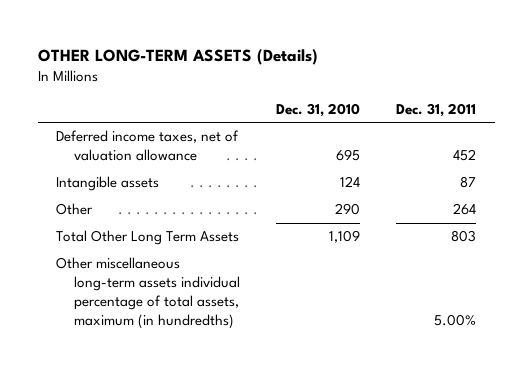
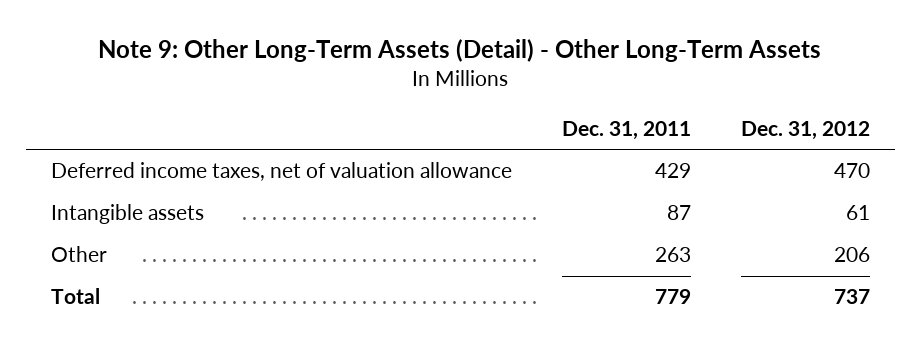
- OTHER LONG-TERM ASSETS (Details)
+ Note 9: Other Long-Term Assets (Detail) - Other Long-Term Assets
- | Dec. 31, 2010 | Dec. 31, 2011
+ | Dec. 31, 2011 | Dec. 31, 2012
- Deferred income taxes, net of valuation allowance | 695 | 452
+ Deferred income taxes, net of valuation allowance | 429 | 470
- Other | 290 | 264
- Total Other Long Term Assets | 1,109 | 803
- Other miscellaneous long-term assets individual percentage of total assets, maximum (in hundredths) | | 5.00%
+ Other | 263 | 206
+ Total | 779 | 737

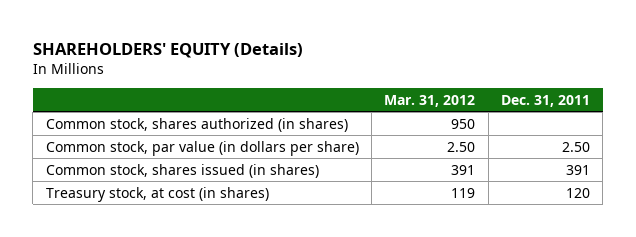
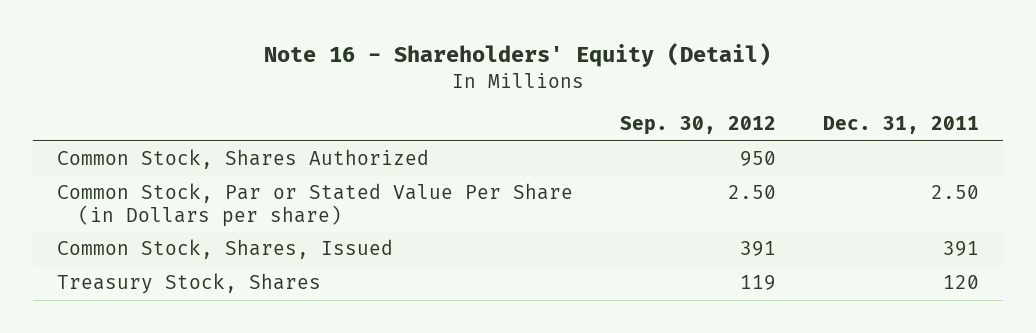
- SHAREHOLDERS' EQUITY (Details)
+ Note 16 - Shareholders' Equity (Detail)
- | Mar. 31, 2012 | Dec. 31, 2011
+ | Sep. 30, 2012 | Dec. 31, 2011
- Common stock, shares authorized (in shares) | 950 |
- Common stock, par value (in dollars per share) | 2.50 | 2.50
- Common stock, shares issued (in shares) | 391 | 391
- Treasury stock, at cost (in shares) | 119 | 120
+ Common Stock, Shares Authorized | 950 |
+ Common Stock, Par or Stated Value Per Share (in Dollars per share) | 2.50 | 2.50
+ Common Stock, Shares, Issued | 391 | 391
+ Treasury Stock, Shares | 119 | 120

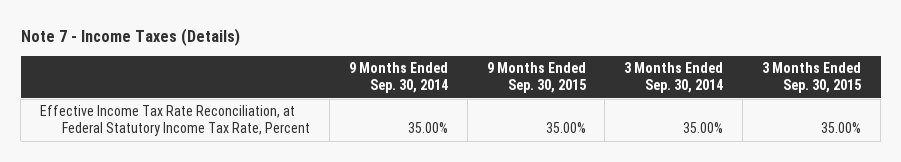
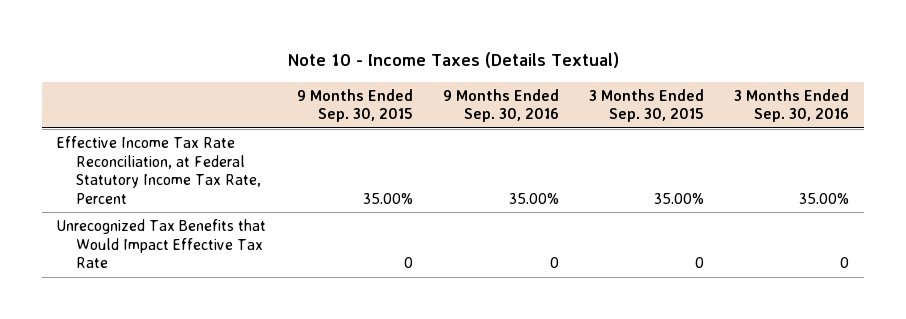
- Note 7 - Income Taxes (Details)
+ Note 10 - Income Taxes (Details Textual)
- | 9 Months Ended Sep. 30, 2014 | 9 Months Ended Sep. 30, 2015 | 3 Months Ended Sep. 30, 2014 | 3 Months Ended Sep. 30, 2015
+ | 9 Months Ended Sep. 30, 2015 | 9 Months Ended Sep. 30, 2016 | 3 Months Ended Sep. 30, 2015 | 3 Months Ended Sep. 30, 2016
+ Unrecognized Tax Benefits that Would Impact Effective Tax Rate | 0 | 0 | 0 | 0

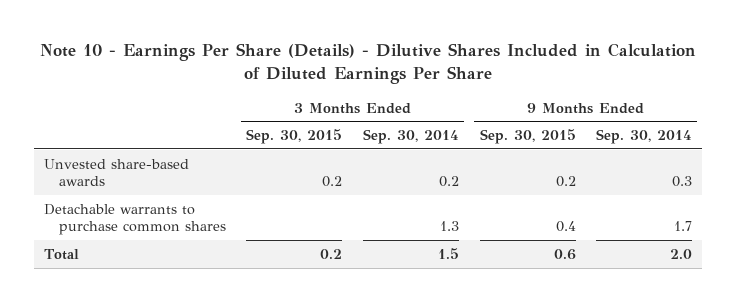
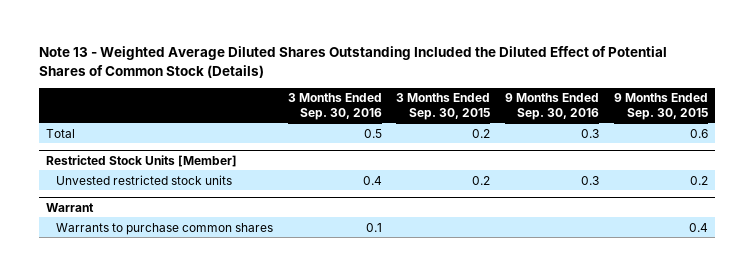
- Note 10 - Earnings Per Share (Details) - Dilutive Shares Included in Calculation of Diluted Earnings Per Share
+ Note 13 - Weighted Average Diluted Shares Outstanding Included the Diluted Effect of Potential Shares of Common Stock (Details)
- | 3 Months Ended Sep. 30, 2015 | 3 Months Ended Sep. 30, 2014 | 9 Months Ended Sep. 30, 2015 | 9 Months Ended Sep. 30, 2014
+ | 3 Months Ended Sep. 30, 2016 | 3 Months Ended Sep. 30, 2015 | 9 Months Ended Sep. 30, 2016 | 9 Months Ended Sep. 30, 2015
- Unvested share-based awards | 0.2 | 0.2 | 0.2 | 0.3
- Detachable warrants to purchase common shares | | 1.3 | 0.4 | 1.7
+ Restricted Stock Units [Member]
+ Unvested restricted stock units | 0.4 | 0.2 | 0.3 | 0.2
+ Warrant
+ Warrants to purchase common shares | 0.1 | | | 0.4

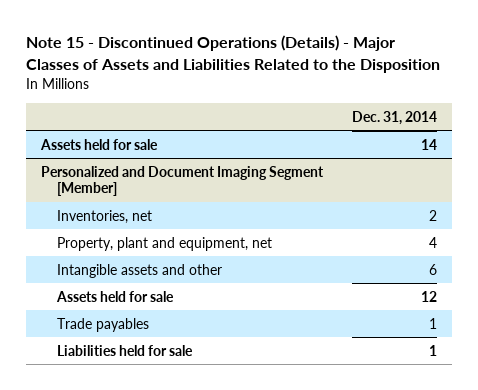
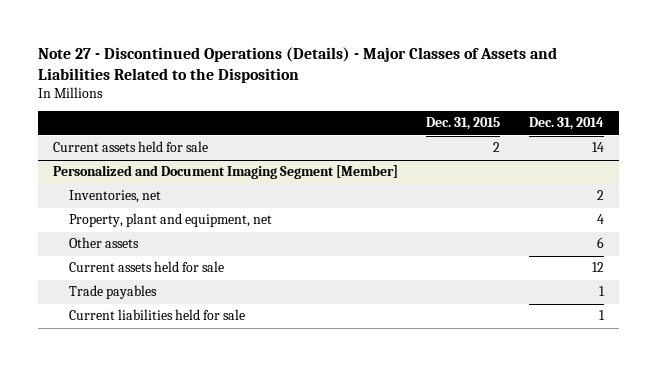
- Note 15 - Discontinued Operations (Details) - Major Classes of Assets and Liabilities Related to the Disposition
+ Note 27 - Discontinued Operations (Details) - Major Classes of Assets and Liabilities Related to the Disposition
- | Dec. 31, 2014
+ | Dec. 31, 2015 | Dec. 31, 2014
- Assets held for sale | 14
+ Current assets held for sale | 2 | 14
@ Personalized and Document Imaging Segment [Member]
- Intangible assets and other | 6
- Assets held for sale | 12
+ Other assets | | 6
+ Current assets held for sale | | 12
- Liabilities held for sale | 1
+ Current liabilities held for sale | | 1

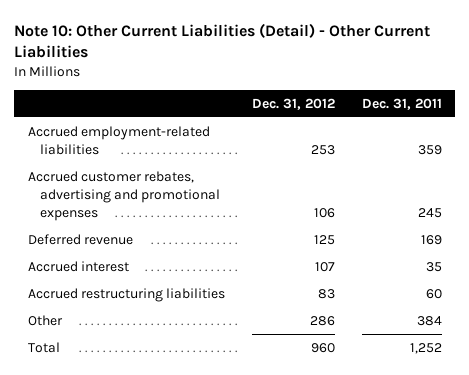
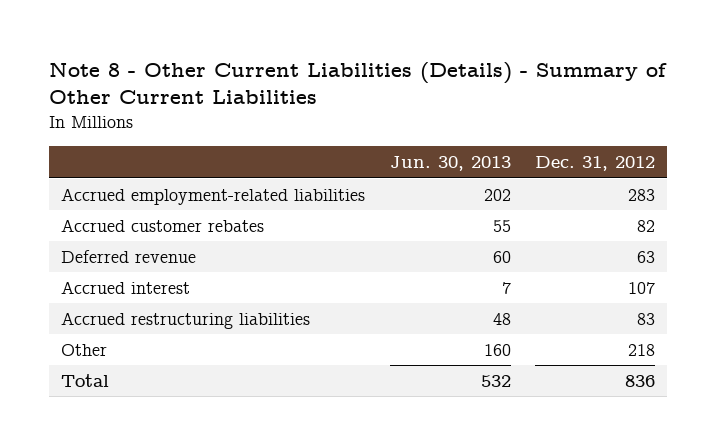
- Note 10: Other Current Liabilities (Detail) - Other Current Liabilities
+ Note 8 - Other Current Liabilities (Details) - Summary of Other Current Liabilities
- | Dec. 31, 2012 | Dec. 31, 2011
+ | Jun. 30, 2013 | Dec. 31, 2012
- Accrued employment-related liabilities | 253 | 359
- Accrued customer rebates, advertising and promotional expenses | 106 | 245
- Deferred revenue | 125 | 169
+ Accrued employment-related liabilities | 202 | 283
+ Accrued customer rebates | 55 | 82
+ Deferred revenue | 60 | 63
- Other | 286 | 384
- Total | 960 | 1,252
+ Other | 160 | 218
+ Total | 532 | 836

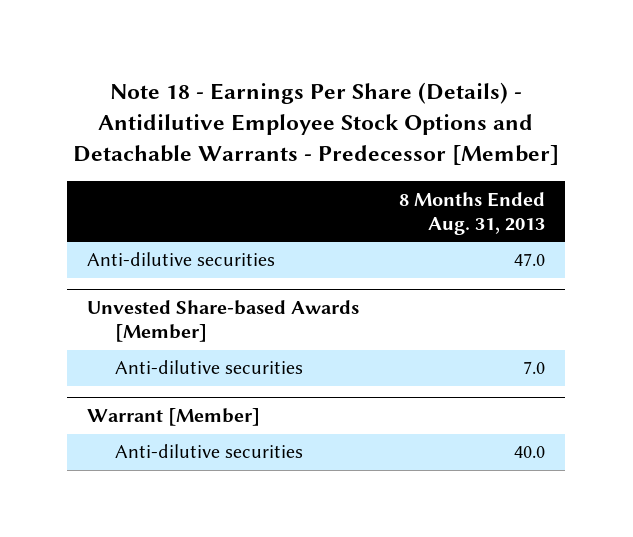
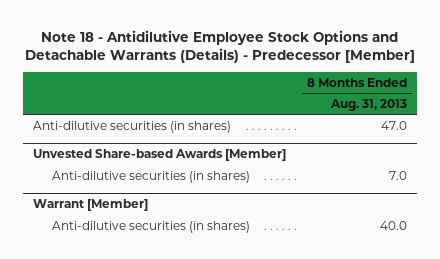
- Note 18 - Earnings Per Share (Details) - Antidilutive Employee Stock Options and Detachable Warrants - Predecessor [Member]
+ Note 18 - Antidilutive Employee Stock Options and Detachable Warrants (Details) - Predecessor [Member]
- Anti-dilutive securities | 47.0
+ Anti-dilutive securities (in shares) | 47.0
@ Unvested Share-based Awards [Member]
- Anti-dilutive securities | 7.0
+ Anti-dilutive securities (in shares) | 7.0
@ Warrant [Member]
- Anti-dilutive securities | 40.0
+ Anti-dilutive securities (in shares) | 40.0

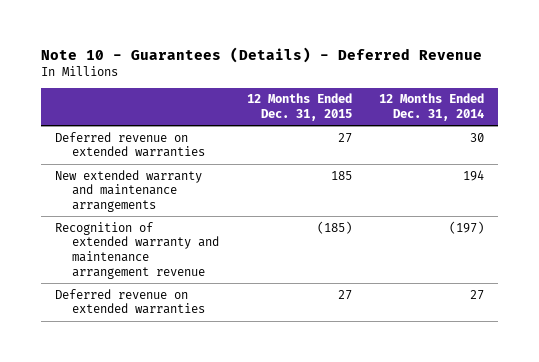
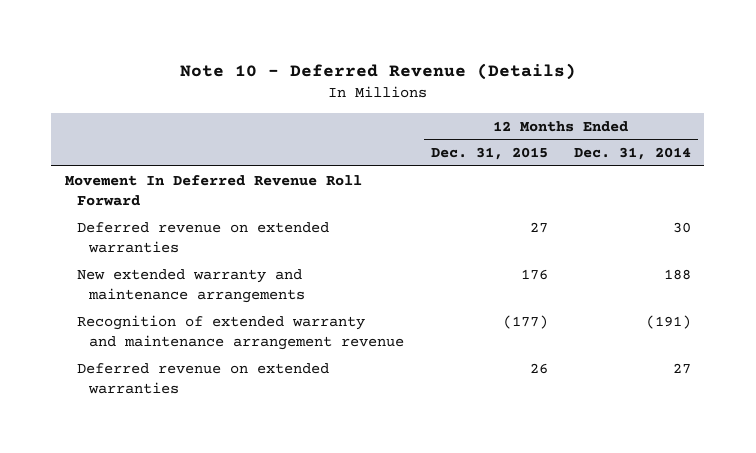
- Note 10 - Guarantees (Details) - Deferred Revenue
+ Note 10 - Deferred Revenue (Details)
+ Movement In Deferred Revenue Roll Forward
- New extended warranty and maintenance arrangements | 185 | 194
- Recognition of extended warranty and maintenance arrangement revenue | (185) | (197)
- Deferred revenue on extended warranties | 27 | 27
+ New extended warranty and maintenance arrangements | 176 | 188
+ Recognition of extended warranty and maintenance arrangement revenue | (177) | (191)
+ Deferred revenue on extended warranties | 26 | 27

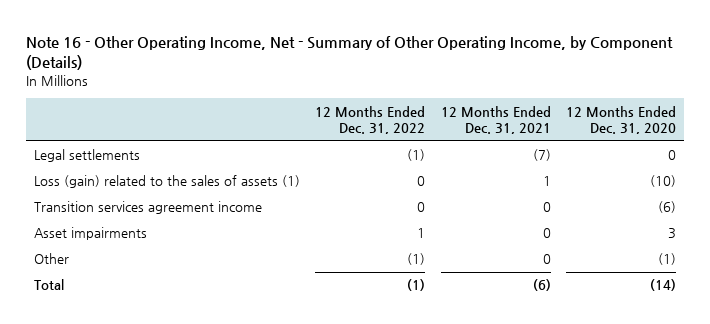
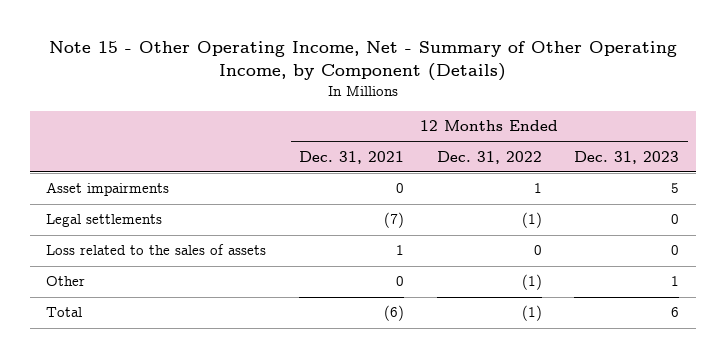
- Note 16 - Other Operating Income, Net - Summary of Other Operating Income, by Component (Details)
+ Note 15 - Other Operating Income, Net - Summary of Other Operating Income, by Component (Details)
- | 12 Months Ended Dec. 31, 2022 | 12 Months Ended Dec. 31, 2021 | 12 Months Ended Dec. 31, 2020
+ | 12 Months Ended Dec. 31, 2021 | 12 Months Ended Dec. 31, 2022 | 12 Months Ended Dec. 31, 2023
- Loss (gain) related to the sales of assets (1) | 0 | 1 | (10)
- Transition services agreement income | 0 | 0 | (6)
moved down: Legal settlements | (7) | (1) | 0
+ Loss related to the sales of assets | 1 | 0 | 0

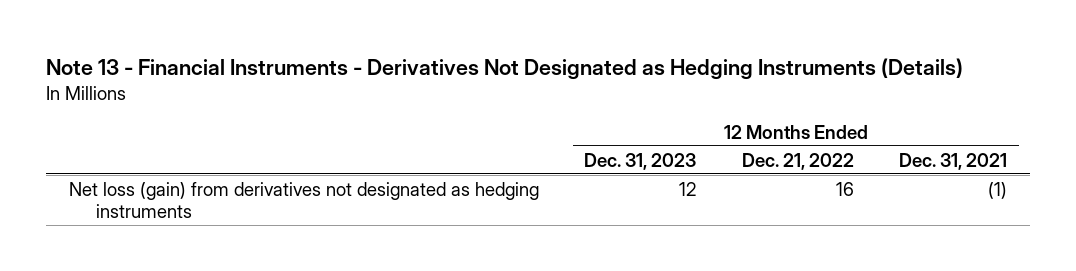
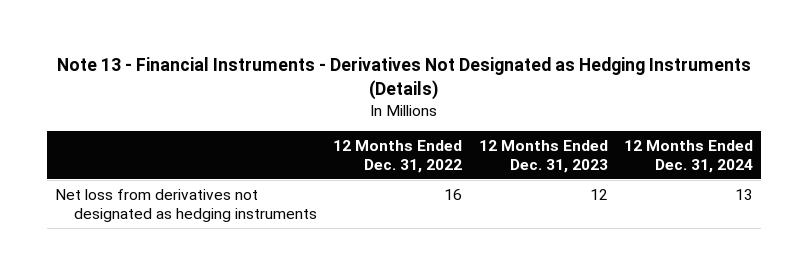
- | 12 Months Ended Dec. 31, 2023 | 12 Months Ended Dec. 21, 2022 | 12 Months Ended Dec. 31, 2021
+ | 12 Months Ended Dec. 31, 2022 | 12 Months Ended Dec. 31, 2023 | 12 Months Ended Dec. 31, 2024
- Net loss (gain) from derivatives not designated as hedging instruments | 12 | 16 | (1)
+ Net loss from derivatives not designated as hedging instruments | 16 | 12 | 13

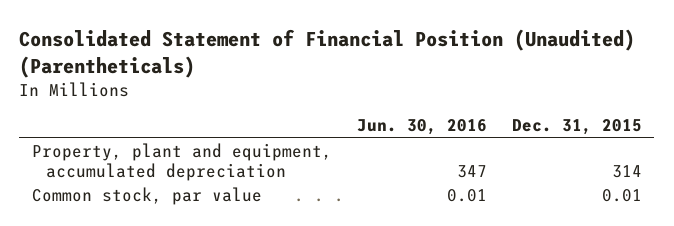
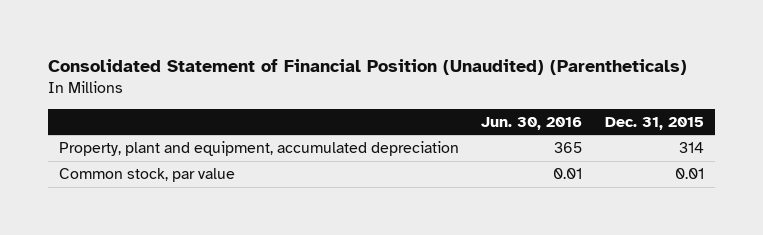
- Property, plant and equipment, accumulated depreciation | 347 | 314
+ Property, plant and equipment, accumulated depreciation | 365 | 314

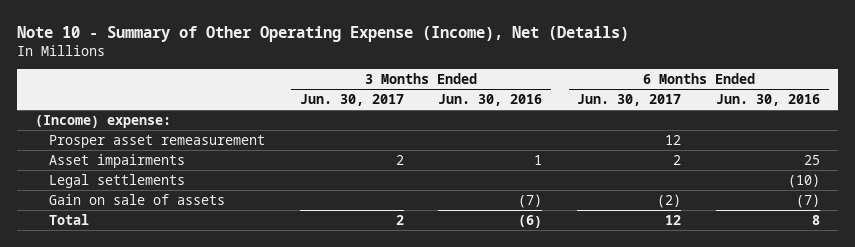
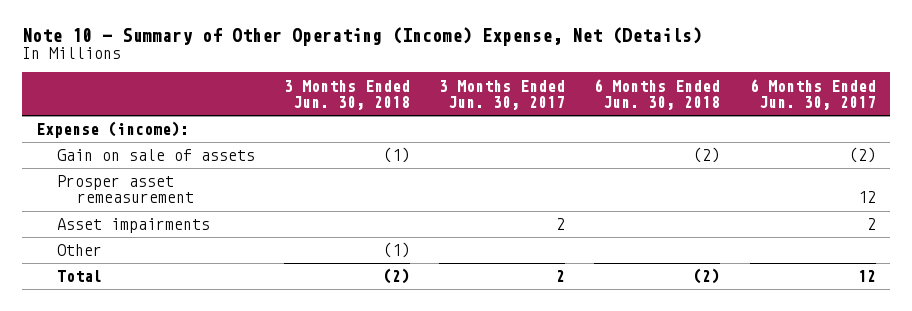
- Note 10 - Summary of Other Operating Expense (Income), Net (Details)
+ Note 10 - Summary of Other Operating (Income) Expense, Net (Details)
- | 3 Months Ended Jun. 30, 2017 | 3 Months Ended Jun. 30, 2016 | 6 Months Ended Jun. 30, 2017 | 6 Months Ended Jun. 30, 2016
+ | 3 Months Ended Jun. 30, 2018 | 3 Months Ended Jun. 30, 2017 | 6 Months Ended Jun. 30, 2018 | 6 Months Ended Jun. 30, 2017
- (Income) expense:
+ Expense (income):
moved up: Gain on sale of assets | (1) | | (2) | (2)
- Legal settlements | | | | (10)
+ Other | (1) | | |

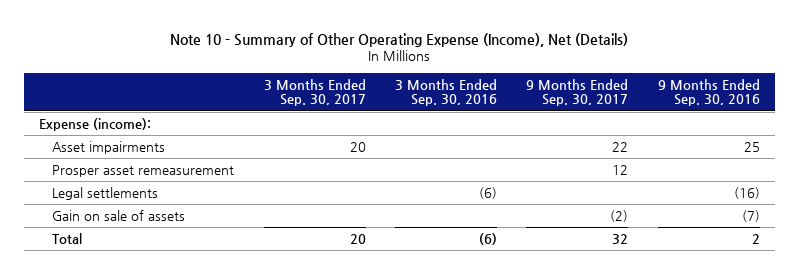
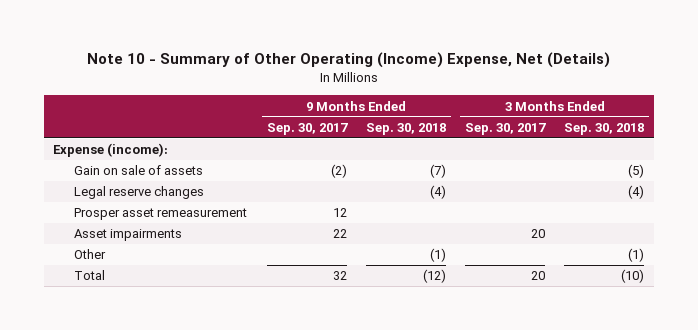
- Note 10 - Summary of Other Operating Expense (Income), Net (Details)
+ Note 10 - Summary of Other Operating (Income) Expense, Net (Details)
- | 3 Months Ended Sep. 30, 2017 | 3 Months Ended Sep. 30, 2016 | 9 Months Ended Sep. 30, 2017 | 9 Months Ended Sep. 30, 2016
+ | 9 Months Ended Sep. 30, 2017 | 9 Months Ended Sep. 30, 2018 | 3 Months Ended Sep. 30, 2017 | 3 Months Ended Sep. 30, 2018
- Legal settlements | | (6) | | (16)
+ Legal reserve changes | | (4) | | (4)
moved down: Prosper asset remeasurement | 12 | | |
moved down: Asset impairments | 22 | | 20 |
+ Other | | (1) | | (1)

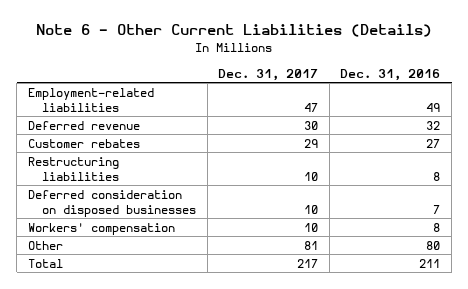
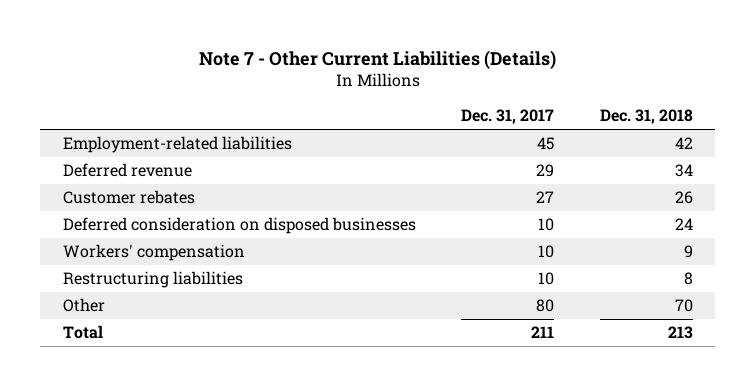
- Note 6 - Other Current Liabilities (Details)
+ Note 7 - Other Current Liabilities (Details)
- | Dec. 31, 2017 | Dec. 31, 2016
+ | Dec. 31, 2017 | Dec. 31, 2018
- Employment-related liabilities | 47 | 49
- Deferred revenue | 30 | 32
- Customer rebates | 29 | 27
+ Employment-related liabilities | 45 | 42
+ Deferred revenue | 29 | 34
+ Customer rebates | 27 | 26
- Other | 81 | 80
- Total | 217 | 211
moved down: Restructuring liabilities | 10 | 8
+ Other | 80 | 70
+ Total | 211 | 213

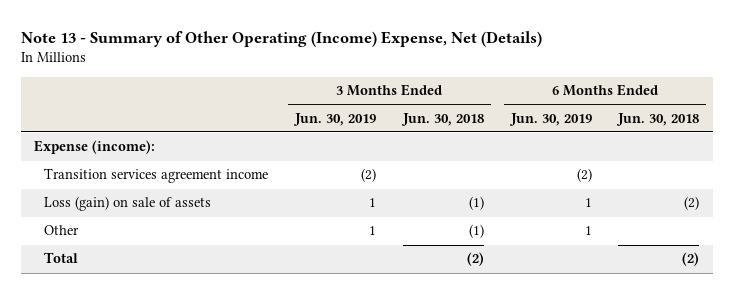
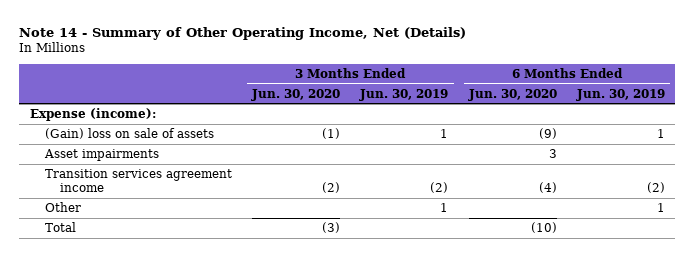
- Note 13 - Summary of Other Operating (Income) Expense, Net (Details)
+ Note 14 - Summary of Other Operating Income, Net (Details)
- | 3 Months Ended Jun. 30, 2019 | 3 Months Ended Jun. 30, 2018 | 6 Months Ended Jun. 30, 2019 | 6 Months Ended Jun. 30, 2018
+ | 3 Months Ended Jun. 30, 2020 | 3 Months Ended Jun. 30, 2019 | 6 Months Ended Jun. 30, 2020 | 6 Months Ended Jun. 30, 2019
+ (Gain) loss on sale of assets | (1) | 1 | (9) | 1
+ Asset impairments | | | 3 |
- Loss (gain) on sale of assets | 1 | (1) | 1 | (2)

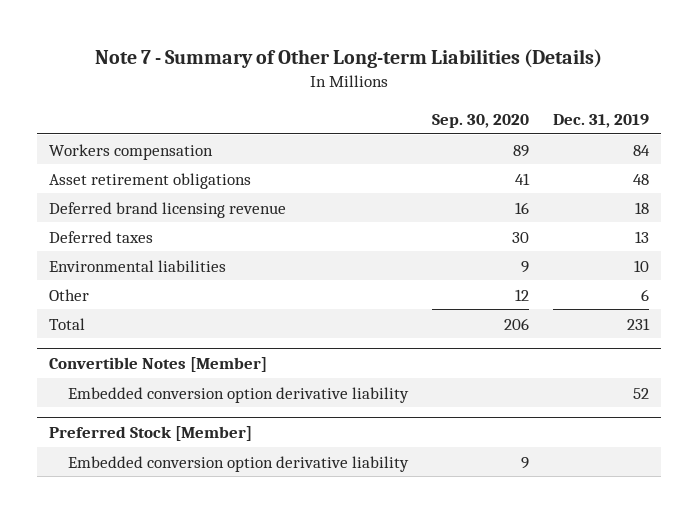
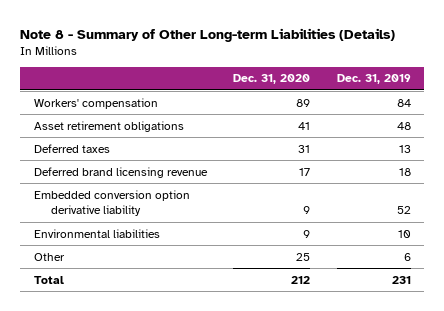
- Note 7 - Summary of Other Long-term Liabilities (Details)
+ Note 8 - Summary of Other Long-term Liabilities (Details)
- | Sep. 30, 2020 | Dec. 31, 2019
+ | Dec. 31, 2020 | Dec. 31, 2019
- Workers compensation | 89 | 84
+ Workers' compensation | 89 | 84
moved down: Deferred brand licensing revenue | 17 | 18
+ Embedded conversion option derivative liability | 9 | 52
- Convertible Notes [Member]
- Embedded conversion option derivative liability | | 52
- Preferred Stock [Member]
- Embedded conversion option derivative liability | 9 |

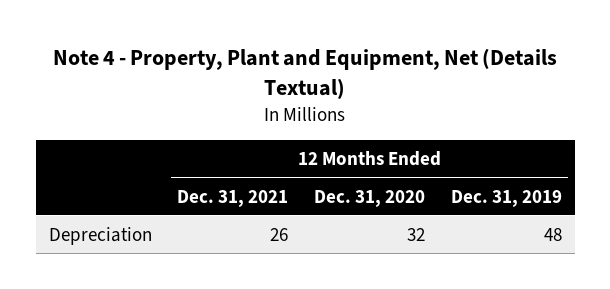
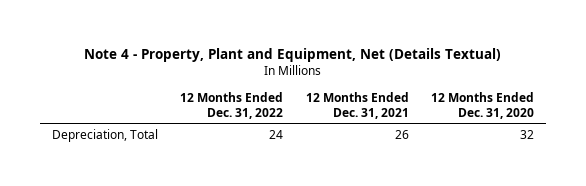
- | 12 Months Ended Dec. 31, 2021 | 12 Months Ended Dec. 31, 2020 | 12 Months Ended Dec. 31, 2019
+ | 12 Months Ended Dec. 31, 2022 | 12 Months Ended Dec. 31, 2021 | 12 Months Ended Dec. 31, 2020
- Depreciation | 26 | 32 | 48
+ Depreciation, Total | 24 | 26 | 32

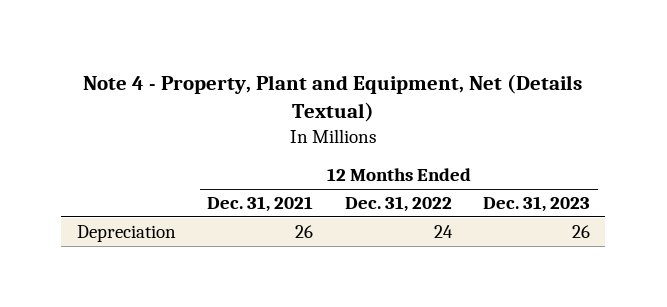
- | 12 Months Ended Dec. 31, 2022 | 12 Months Ended Dec. 31, 2021 | 12 Months Ended Dec. 31, 2020
+ | 12 Months Ended Dec. 31, 2021 | 12 Months Ended Dec. 31, 2022 | 12 Months Ended Dec. 31, 2023
- Depreciation, Total | 24 | 26 | 32
+ Depreciation | 26 | 24 | 26

